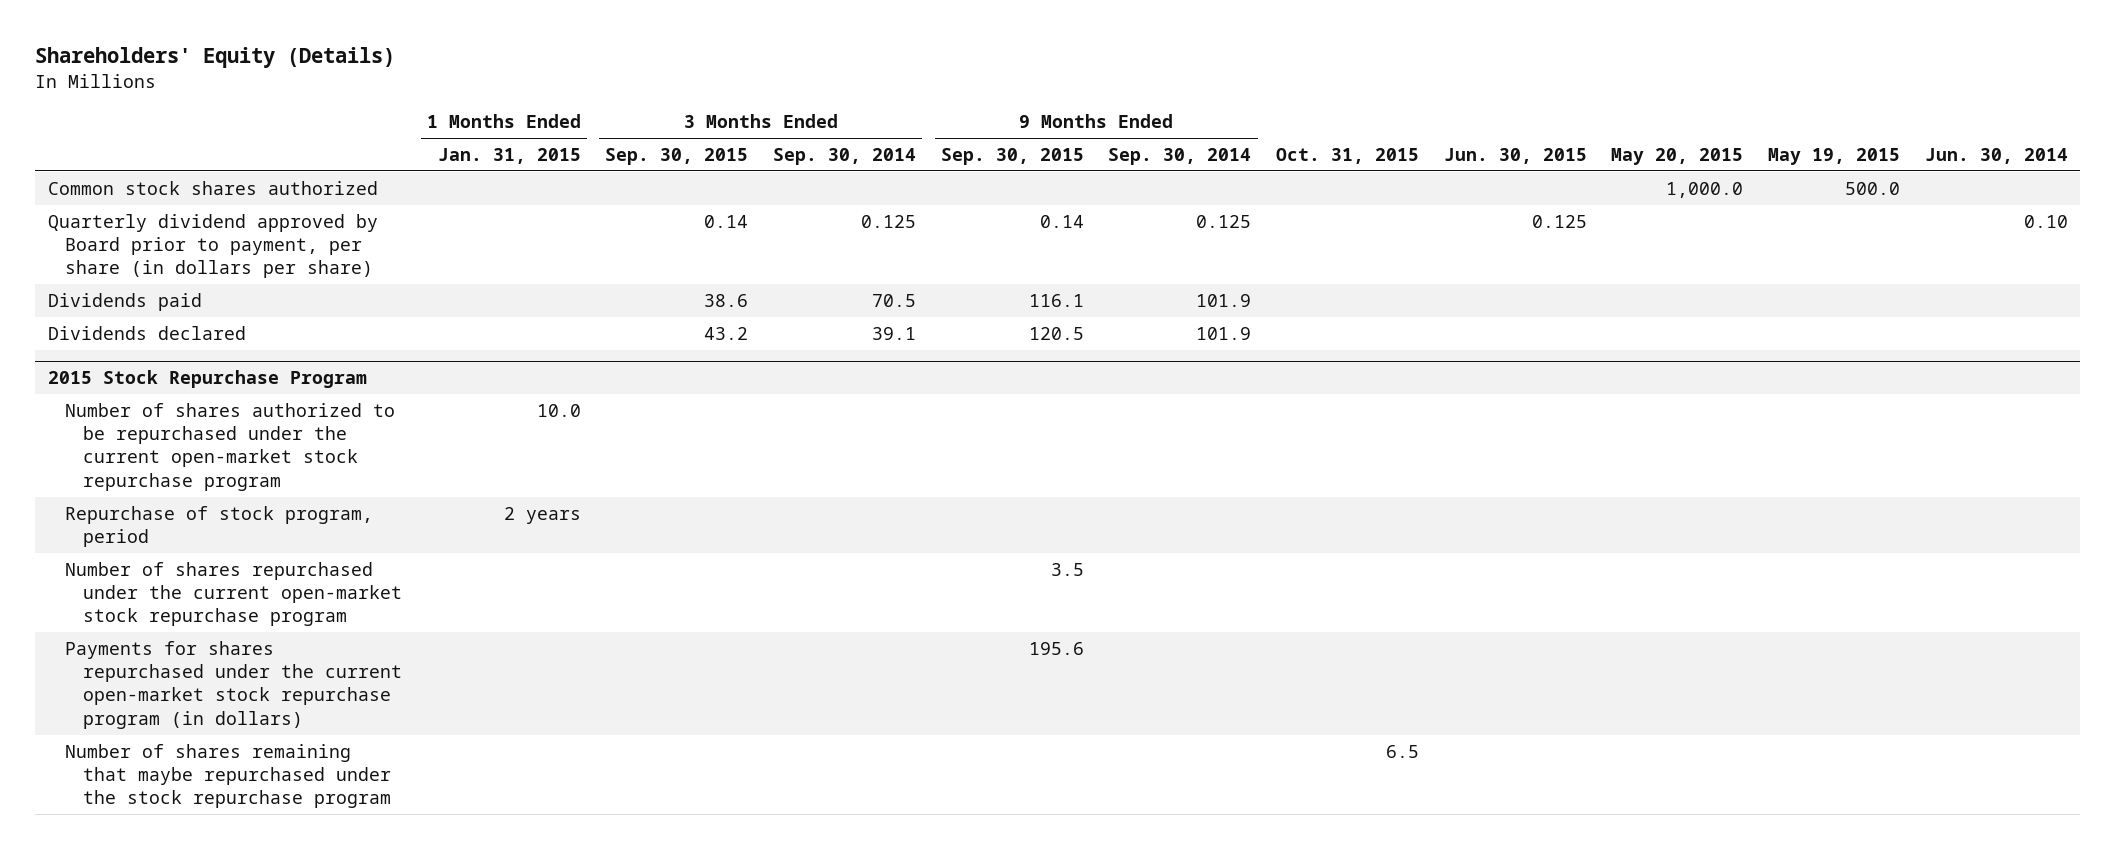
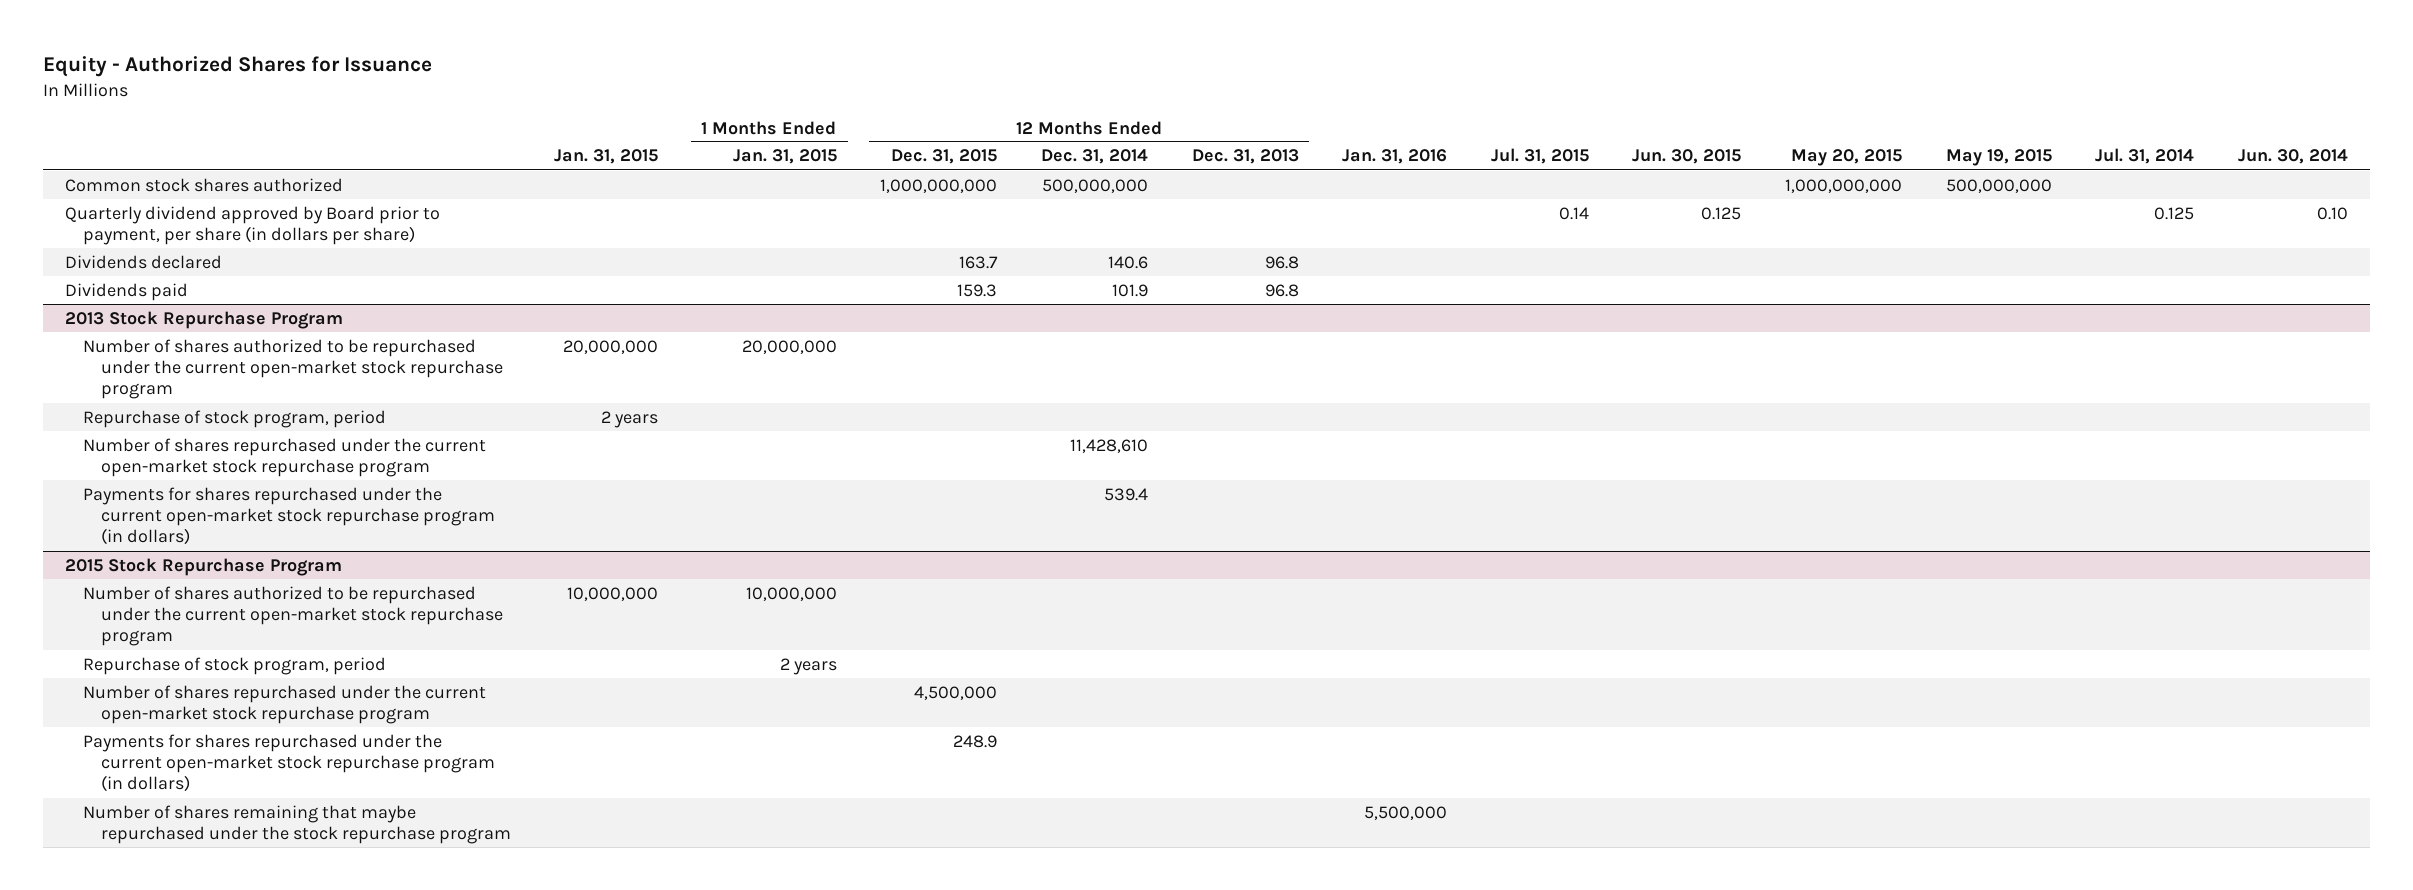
- Shareholders' Equity (Details)
+ Equity - Authorized Shares for Issuance
- | 1 Months Ended Jan. 31, 2015 | 3 Months Ended Sep. 30, 2015 | 3 Months Ended Sep. 30, 2014 | 9 Months Ended Sep. 30, 2015 | 9 Months Ended Sep. 30, 2014 | Oct. 31, 2015 | Jun. 30, 2015 | May 20, 2015 | May 19, 2015 | Jun. 30, 2014
+ | Jan. 31, 2015 | 1 Months Ended Jan. 31, 2015 | 12 Months Ended Dec. 31, 2015 | 12 Months Ended Dec. 31, 2014 | 12 Months Ended Dec. 31, 2013 | Jan. 31, 2016 | Jul. 31, 2015 | Jun. 30, 2015 | May 20, 2015 | May 19, 2015 | Jul. 31, 2014 | Jun. 30, 2014
- Common stock shares authorized | | | | | | | | 1,000.0 | 500.0 |
+ Common stock shares authorized | | | 1,000,000,000 | 500,000,000 | | | | | 1,000,000,000 | 500,000,000 | |
moved down: Dividends paid | | | 159.3 | 101.9 | 96.8 | | | | | | |
+ 2013 Stock Repurchase Program
+ Number of shares authorized to be repurchased under the current open-market stock repurchase program | 20,000,000 | 20,000,000 | | | | | | | | | |
+ Repurchase of stock program, period | 2 years | | | | | | | | | | |
+ Number of shares repurchased under the current open-market stock repurchase program | | | | 11,428,610 | | | | | | | |
+ Payments for shares repurchased under the current open-market stock repurchase program (in dollars) | | | | 539.4 | | | | | | | |
@ 2015 Stock Repurchase Program
- Number of shares authorized to be repurchased under the current open-market stock repurchase program | 10.0 | | | | | | | | |
+ Number of shares authorized to be repurchased under the current open-market stock repurchase program | 10,000,000 | 10,000,000 | | | | | | | | | |

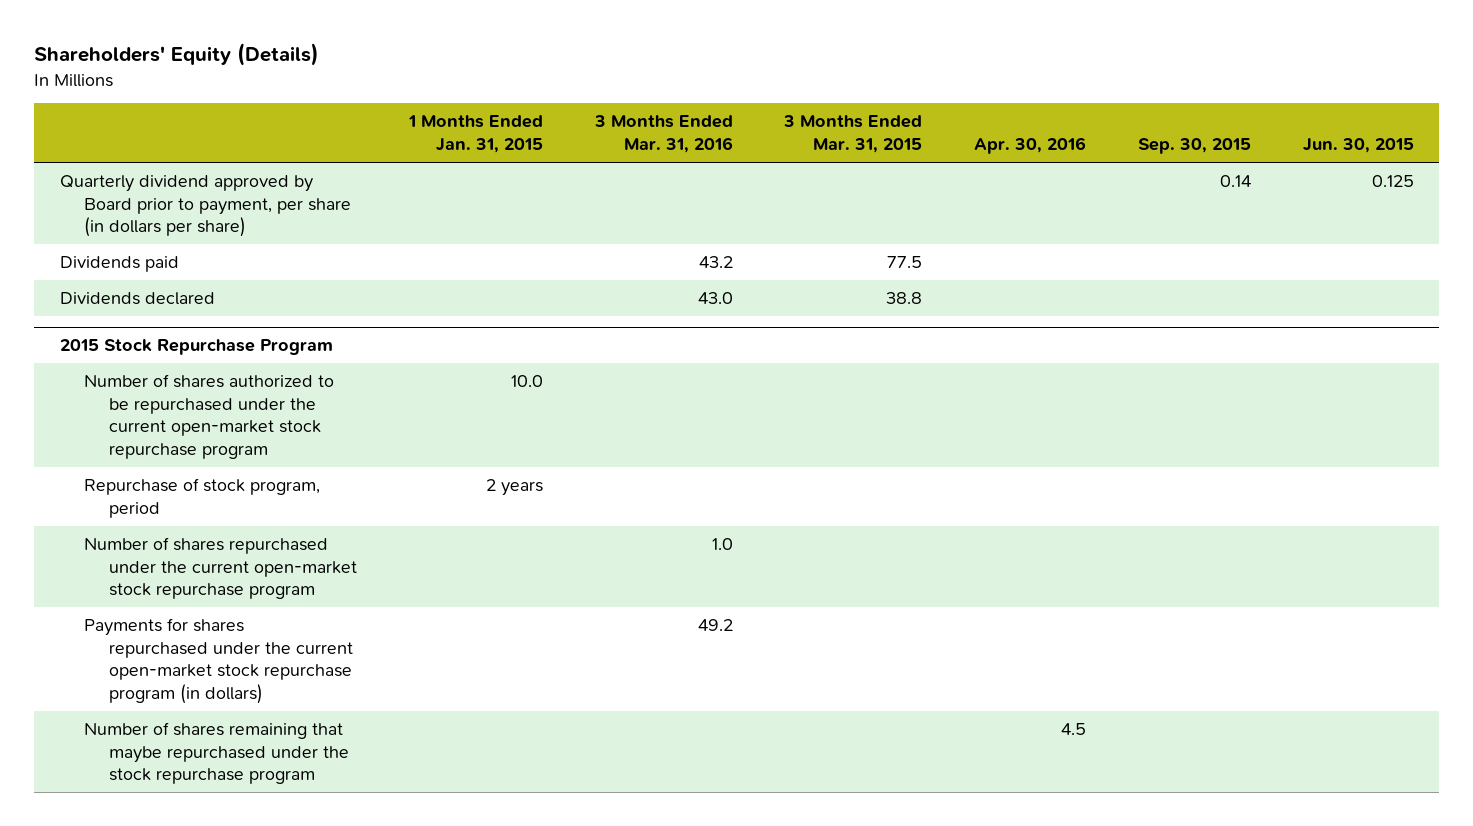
- Equity - Authorized Shares for Issuance
+ Shareholders' Equity (Details)
- | Jan. 31, 2015 | 1 Months Ended Jan. 31, 2015 | 12 Months Ended Dec. 31, 2015 | 12 Months Ended Dec. 31, 2014 | 12 Months Ended Dec. 31, 2013 | Jan. 31, 2016 | Jul. 31, 2015 | Jun. 30, 2015 | May 20, 2015 | May 19, 2015 | Jul. 31, 2014 | Jun. 30, 2014
+ | 1 Months Ended Jan. 31, 2015 | 3 Months Ended Mar. 31, 2016 | 3 Months Ended Mar. 31, 2015 | Apr. 30, 2016 | Sep. 30, 2015 | Jun. 30, 2015
- Common stock shares authorized | | | 1,000,000,000 | 500,000,000 | | | | | 1,000,000,000 | 500,000,000 | |
- 2013 Stock Repurchase Program
- Number of shares authorized to be repurchased under the current open-market stock repurchase program | 20,000,000 | 20,000,000 | | | | | | | | | |
- Repurchase of stock program, period | 2 years | | | | | | | | | | |
- Number of shares repurchased under the current open-market stock repurchase program | | | | 11,428,610 | | | | | | | |
- Payments for shares repurchased under the current open-market stock repurchase program (in dollars) | | | | 539.4 | | | | | | | |
moved down: Dividends declared | | 43.0 | 38.8 | | |
@ 2015 Stock Repurchase Program
- Number of shares authorized to be repurchased under the current open-market stock repurchase program | 10,000,000 | 10,000,000 | | | | | | | | | |
+ Number of shares authorized to be repurchased under the current open-market stock repurchase program | 10.0 | | | | |

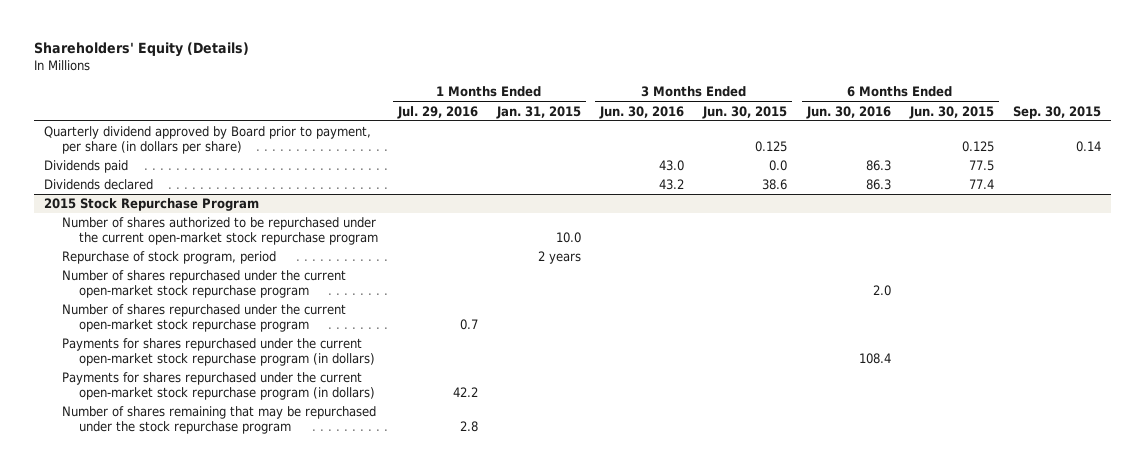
- | 1 Months Ended Jan. 31, 2015 | 3 Months Ended Mar. 31, 2016 | 3 Months Ended Mar. 31, 2015 | Apr. 30, 2016 | Sep. 30, 2015 | Jun. 30, 2015
+ | 1 Months Ended Jul. 29, 2016 | 1 Months Ended Jan. 31, 2015 | 3 Months Ended Jun. 30, 2016 | 3 Months Ended Jun. 30, 2015 | 6 Months Ended Jun. 30, 2016 | 6 Months Ended Jun. 30, 2015 | Sep. 30, 2015
@ 2015 Stock Repurchase Program
+ Number of shares repurchased under the current open-market stock repurchase program | 0.7 | | | | | |
- Number of shares remaining that maybe repurchased under the stock repurchase program | | | | 4.5 | |
+ Payments for shares repurchased under the current open-market stock repurchase program (in dollars) | 42.2 | | | | | |
+ Number of shares remaining that may be repurchased under the stock repurchase program | 2.8 | | | | | |

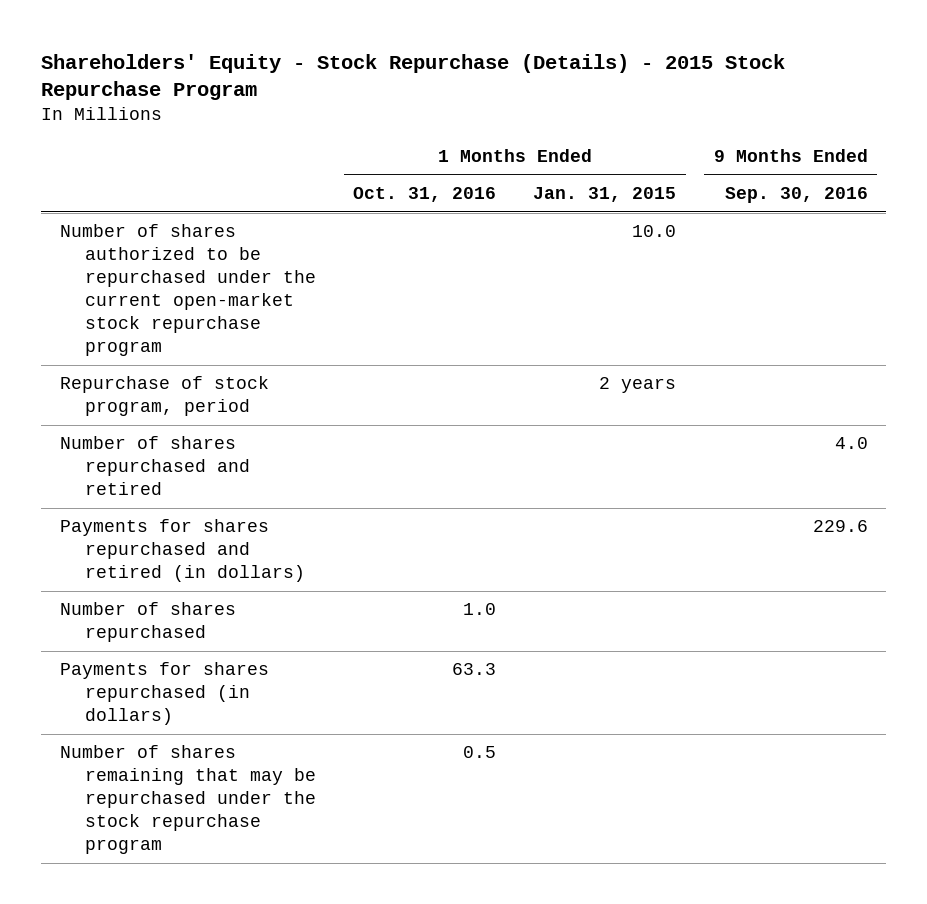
- Shareholders' Equity (Details)
+ Shareholders' Equity - Stock Repurchase (Details) - 2015 Stock Repurchase Program
- | 1 Months Ended Jul. 29, 2016 | 1 Months Ended Jan. 31, 2015 | 3 Months Ended Jun. 30, 2016 | 3 Months Ended Jun. 30, 2015 | 6 Months Ended Jun. 30, 2016 | 6 Months Ended Jun. 30, 2015 | Sep. 30, 2015
+ | 1 Months Ended Oct. 31, 2016 | 1 Months Ended Jan. 31, 2015 | 9 Months Ended Sep. 30, 2016
- Quarterly dividend approved by Board prior to payment, per share (in dollars per share) | | | | 0.125 | | 0.125 | 0.14
- Dividends paid | | | 43.0 | 0.0 | 86.3 | 77.5 |
- Dividends declared | | | 43.2 | 38.6 | 86.3 | 77.4 |
- 2015 Stock Repurchase Program
- Number of shares authorized to be repurchased under the current open-market stock repurchase program | | 10.0 | | | | |
- Repurchase of stock program, period | | 2 years | | | | |
- Number of shares repurchased under the current open-market stock repurchase program | | | | | 2.0 | |
- Number of shares repurchased under the current open-market stock repurchase program | 0.7 | | | | | |
- Payments for shares repurchased under the current open-market stock repurchase program (in dollars) | | | | | 108.4 | |
- Payments for shares repurchased under the current open-market stock repurchase program (in dollars) | 42.2 | | | | | |
- Number of shares remaining that may be repurchased under the stock repurchase program | 2.8 | | | | | |
+ Number of shares authorized to be repurchased under the current open-market stock repurchase program | | 10.0 |
+ Repurchase of stock program, period | | 2 years |
+ Number of shares repurchased and retired | | | 4.0
+ Payments for shares repurchased and retired (in dollars) | | | 229.6
+ Number of shares repurchased | 1.0 | |
+ Payments for shares repurchased (in dollars) | 63.3 | |
+ Number of shares remaining that may be repurchased under the stock repurchase program | 0.5 | |

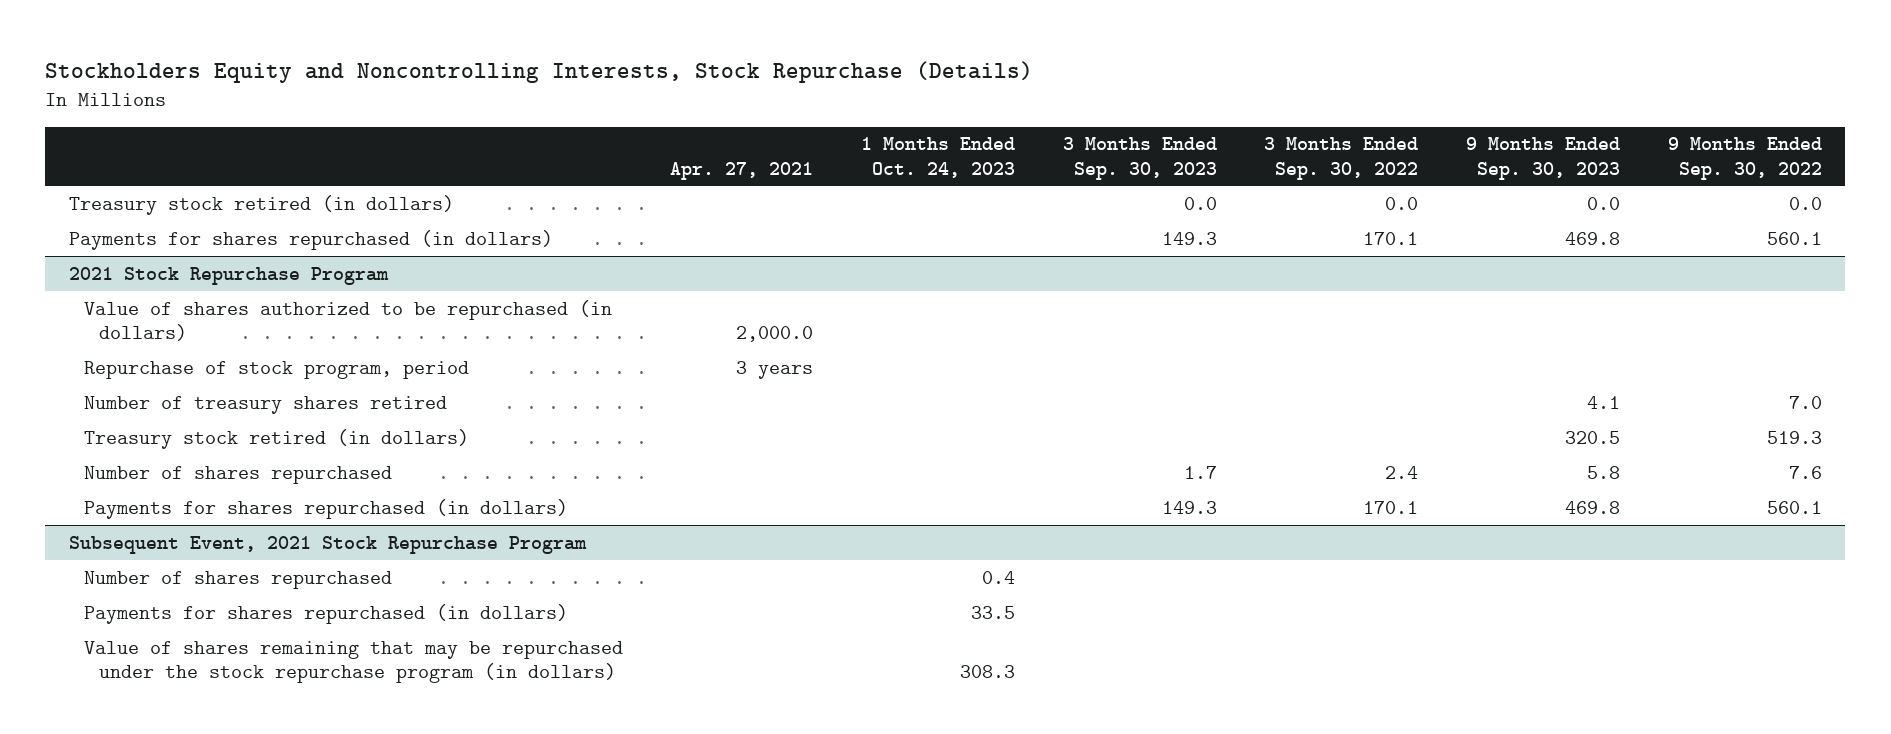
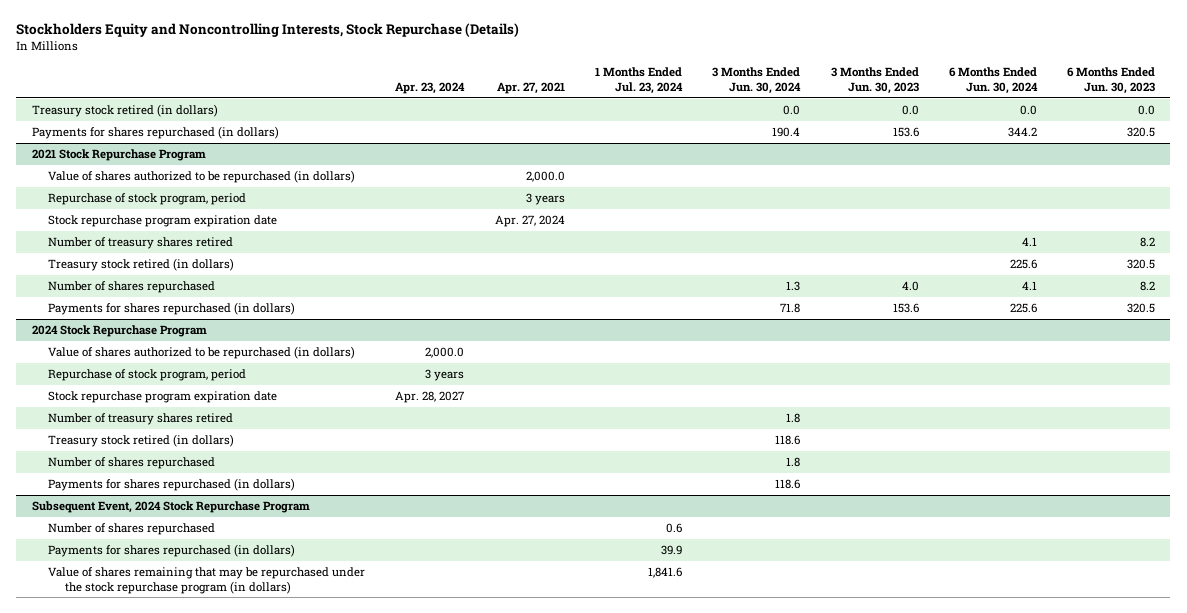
- | Apr. 27, 2021 | 1 Months Ended Oct. 24, 2023 | 3 Months Ended Sep. 30, 2023 | 3 Months Ended Sep. 30, 2022 | 9 Months Ended Sep. 30, 2023 | 9 Months Ended Sep. 30, 2022
+ | Apr. 23, 2024 | Apr. 27, 2021 | 1 Months Ended Jul. 23, 2024 | 3 Months Ended Jun. 30, 2024 | 3 Months Ended Jun. 30, 2023 | 6 Months Ended Jun. 30, 2024 | 6 Months Ended Jun. 30, 2023
@ 2021 Stock Repurchase Program
+ Stock repurchase program expiration date | | Apr. 27, 2024 | | | | |
- Subsequent Event, 2021 Stock Repurchase Program
+ 2024 Stock Repurchase Program
+ Value of shares authorized to be repurchased (in dollars) | 2,000.0 | | | | | |
+ Repurchase of stock program, period | 3 years | | | | | |
+ Stock repurchase program expiration date | Apr. 28, 2027 | | | | | |
+ Number of treasury shares retired | | | | 1.8 | | |
+ Treasury stock retired (in dollars) | | | | 118.6 | | |
+ Number of shares repurchased | | | | 1.8 | | |
+ Payments for shares repurchased (in dollars) | | | | 118.6 | | |
+ Subsequent Event, 2024 Stock Repurchase Program

